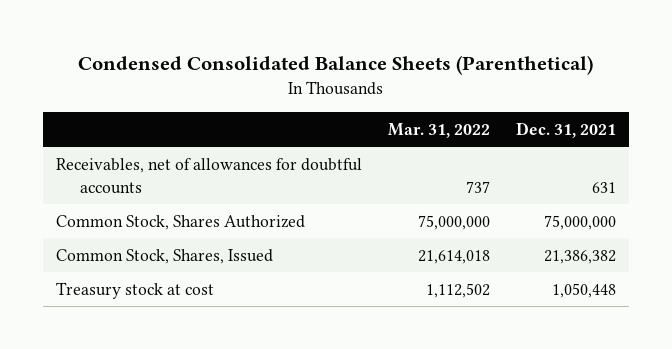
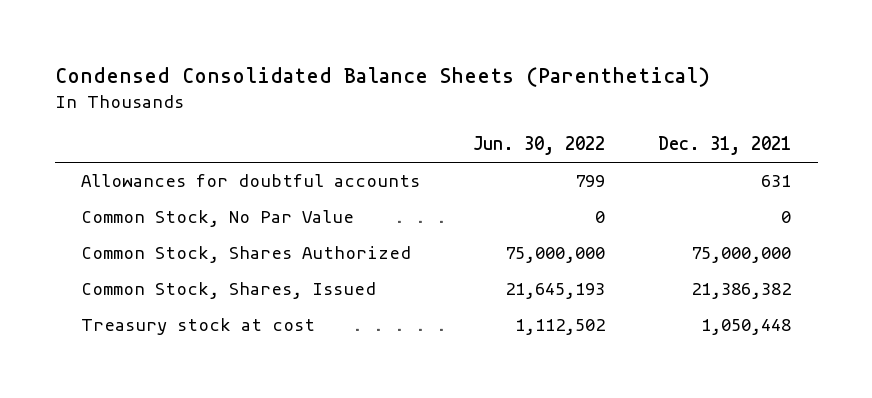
- | Mar. 31, 2022 | Dec. 31, 2021
+ | Jun. 30, 2022 | Dec. 31, 2021
- Receivables, net of allowances for doubtful accounts | 737 | 631
+ Allowances for doubtful accounts | 799 | 631
+ Common Stock, No Par Value | 0 | 0

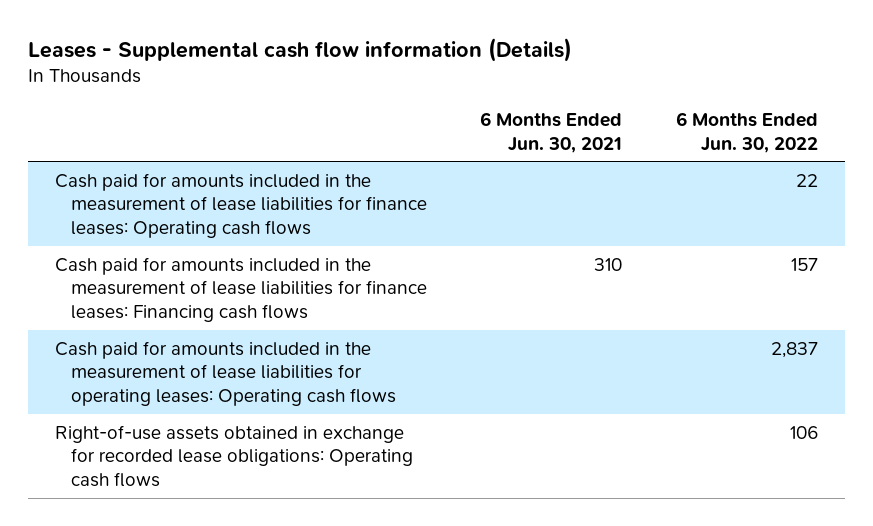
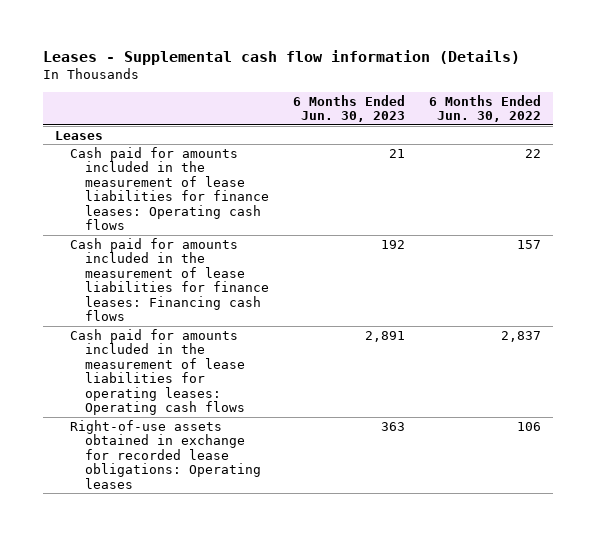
- | 6 Months Ended Jun. 30, 2021 | 6 Months Ended Jun. 30, 2022
+ | 6 Months Ended Jun. 30, 2023 | 6 Months Ended Jun. 30, 2022
+ Leases
- Right-of-use assets obtained in exchange for recorded lease obligations: Operating cash flows | | 106
+ Right-of-use assets obtained in exchange for recorded lease obligations: Operating leases | 363 | 106

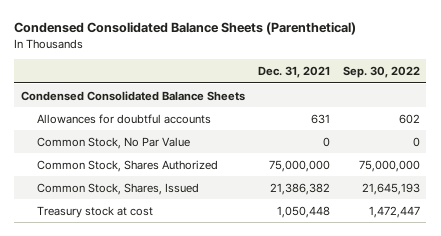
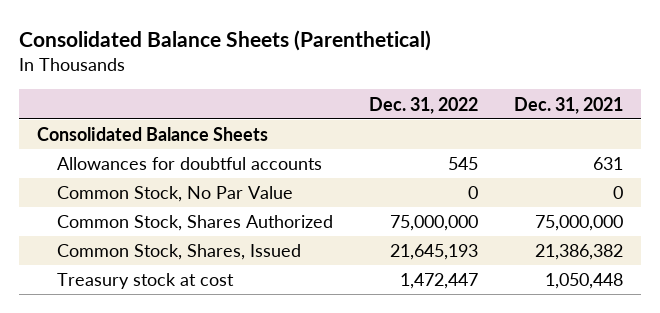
- Condensed Consolidated Balance Sheets (Parenthetical)
+ Consolidated Balance Sheets (Parenthetical)
- | Dec. 31, 2021 | Sep. 30, 2022
+ | Dec. 31, 2022 | Dec. 31, 2021
- Condensed Consolidated Balance Sheets
+ Consolidated Balance Sheets

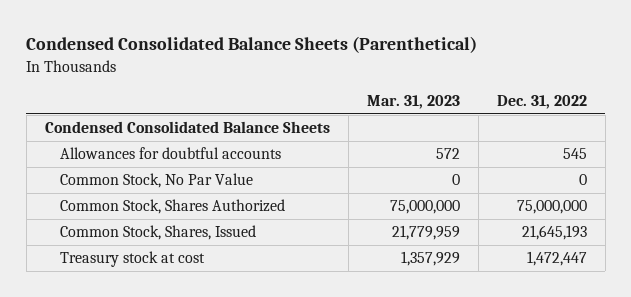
- Consolidated Balance Sheets (Parenthetical)
+ Condensed Consolidated Balance Sheets (Parenthetical)
- | Dec. 31, 2022 | Dec. 31, 2021
+ | Mar. 31, 2023 | Dec. 31, 2022
- Consolidated Balance Sheets
+ Condensed Consolidated Balance Sheets

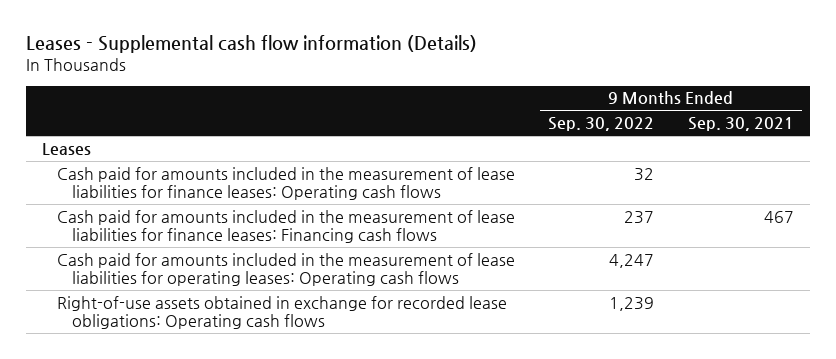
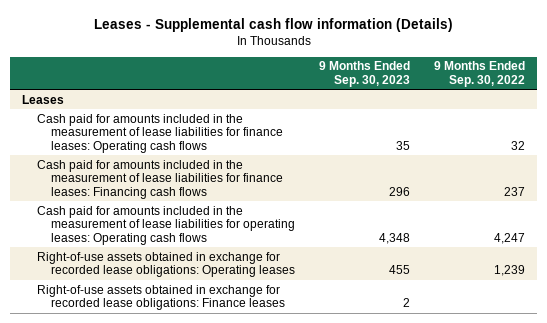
- | 9 Months Ended Sep. 30, 2022 | 9 Months Ended Sep. 30, 2021
+ | 9 Months Ended Sep. 30, 2023 | 9 Months Ended Sep. 30, 2022
- Right-of-use assets obtained in exchange for recorded lease obligations: Operating cash flows | 1,239 |
+ Right-of-use assets obtained in exchange for recorded lease obligations: Operating leases | 455 | 1,239
+ Right-of-use assets obtained in exchange for recorded lease obligations: Finance leases | 2 |

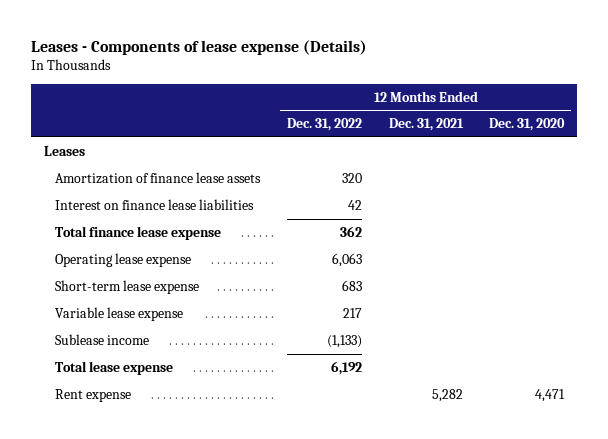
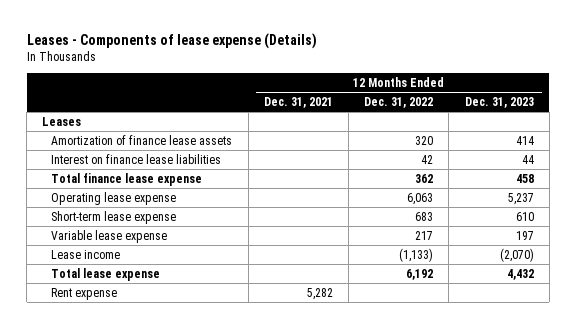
- | 12 Months Ended Dec. 31, 2022 | 12 Months Ended Dec. 31, 2021 | 12 Months Ended Dec. 31, 2020
+ | 12 Months Ended Dec. 31, 2021 | 12 Months Ended Dec. 31, 2022 | 12 Months Ended Dec. 31, 2023
- Sublease income | (1,133) | |
+ Lease income | | (1,133) | (2,070)

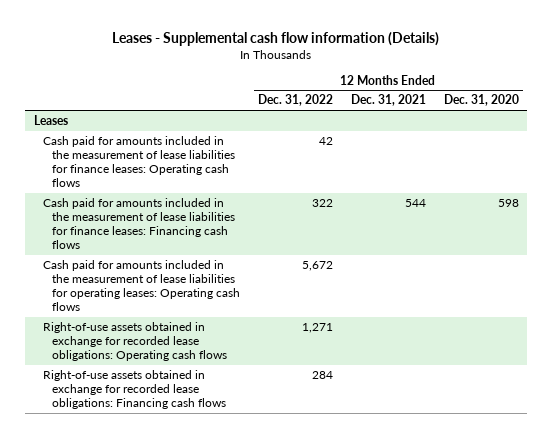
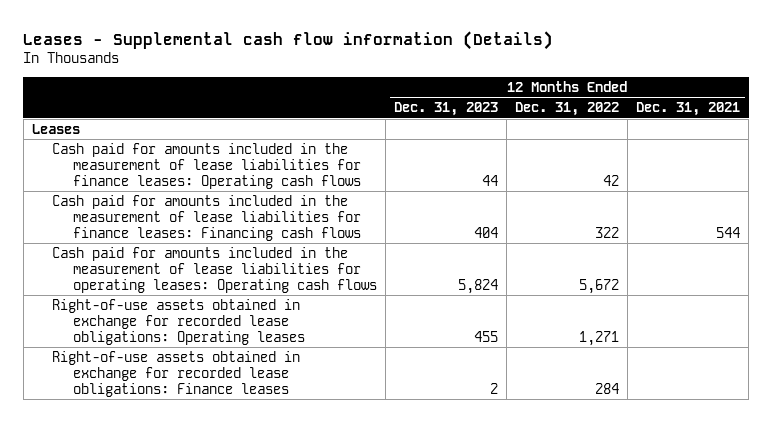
- | 12 Months Ended Dec. 31, 2022 | 12 Months Ended Dec. 31, 2021 | 12 Months Ended Dec. 31, 2020
+ | 12 Months Ended Dec. 31, 2023 | 12 Months Ended Dec. 31, 2022 | 12 Months Ended Dec. 31, 2021
- Right-of-use assets obtained in exchange for recorded lease obligations: Operating cash flows | 1,271 | |
- Right-of-use assets obtained in exchange for recorded lease obligations: Financing cash flows | 284 | |
+ Right-of-use assets obtained in exchange for recorded lease obligations: Operating leases | 455 | 1,271 |
+ Right-of-use assets obtained in exchange for recorded lease obligations: Finance leases | 2 | 284 |

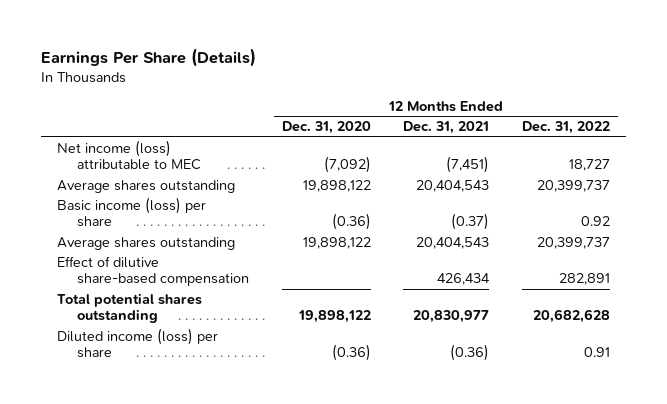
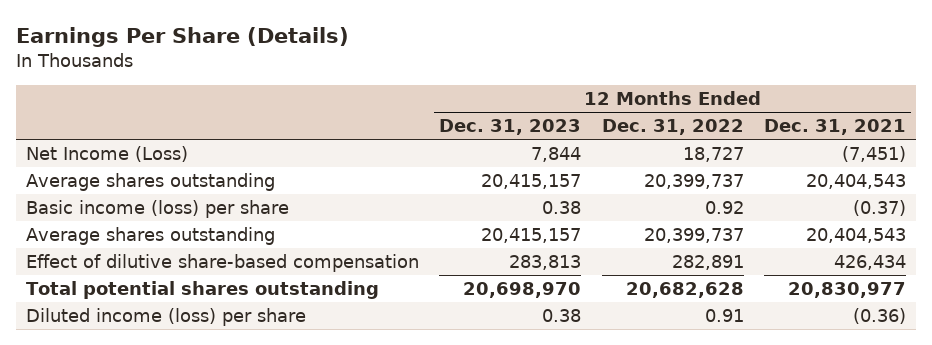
- | 12 Months Ended Dec. 31, 2020 | 12 Months Ended Dec. 31, 2021 | 12 Months Ended Dec. 31, 2022
+ | 12 Months Ended Dec. 31, 2023 | 12 Months Ended Dec. 31, 2022 | 12 Months Ended Dec. 31, 2021
- Net income (loss) attributable to MEC | (7,092) | (7,451) | 18,727
+ Net Income (Loss) | 7,844 | 18,727 | (7,451)

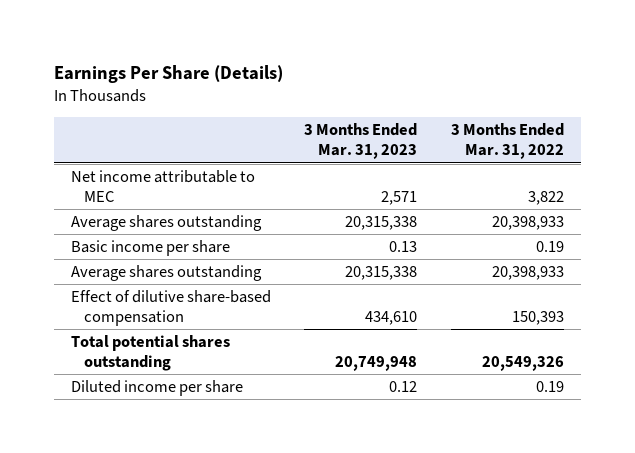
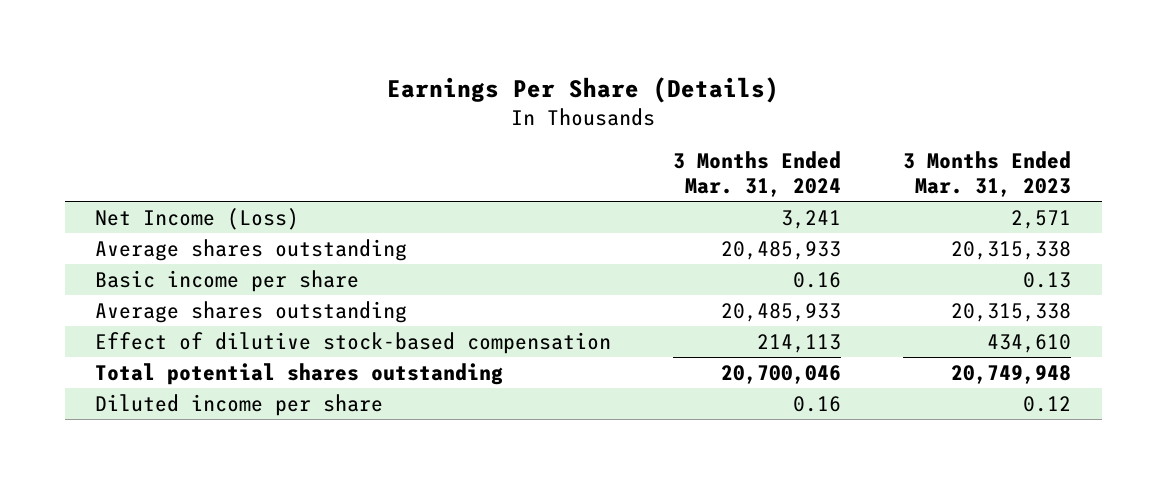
- | 3 Months Ended Mar. 31, 2023 | 3 Months Ended Mar. 31, 2022
+ | 3 Months Ended Mar. 31, 2024 | 3 Months Ended Mar. 31, 2023
- Net income attributable to MEC | 2,571 | 3,822
+ Net Income (Loss) | 3,241 | 2,571
- Effect of dilutive share-based compensation | 434,610 | 150,393
+ Effect of dilutive stock-based compensation | 214,113 | 434,610

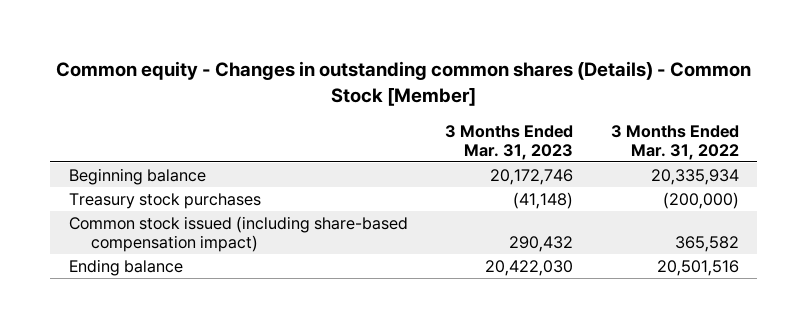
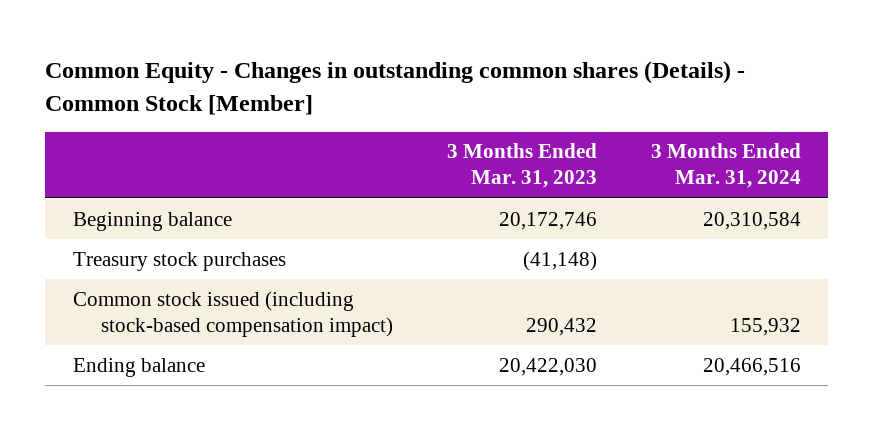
- Common equity - Changes in outstanding common shares (Details) - Common Stock [Member]
+ Common Equity - Changes in outstanding common shares (Details) - Common Stock [Member]
- | 3 Months Ended Mar. 31, 2023 | 3 Months Ended Mar. 31, 2022
+ | 3 Months Ended Mar. 31, 2023 | 3 Months Ended Mar. 31, 2024
- Common stock issued (including share-based compensation impact) | 290,432 | 365,582
+ Common stock issued (including stock-based compensation impact) | 290,432 | 155,932

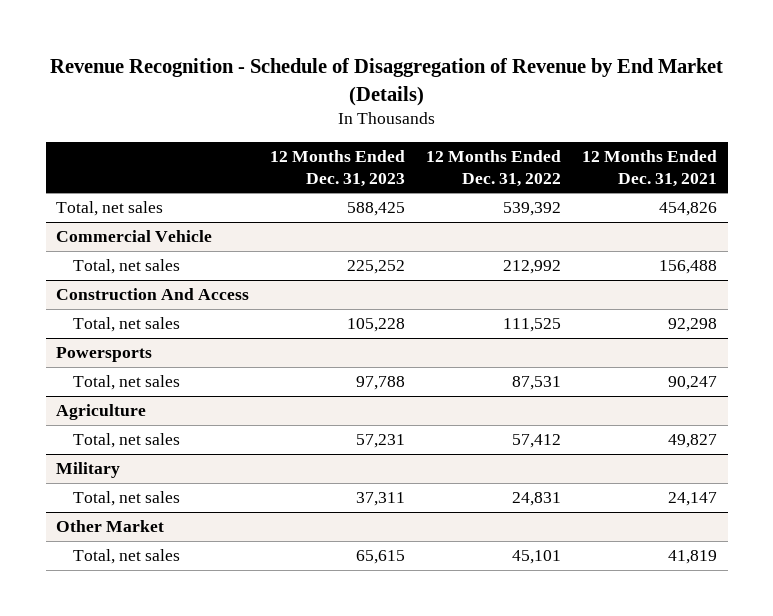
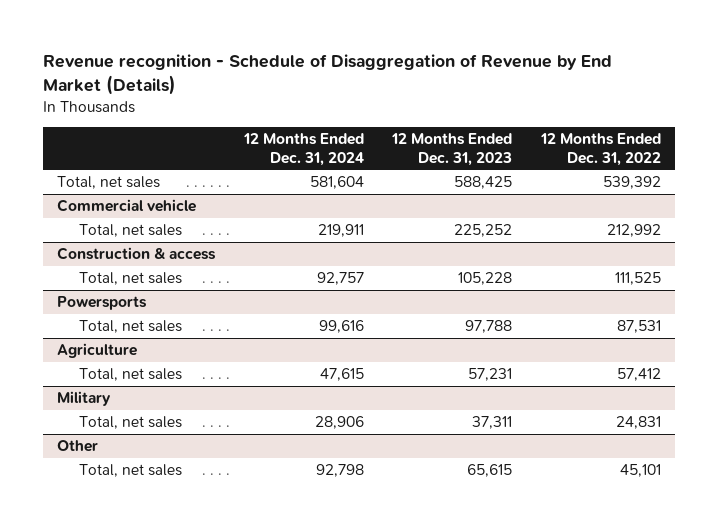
- Revenue Recognition - Schedule of Disaggregation of Revenue by End Market (Details)
+ Revenue recognition - Schedule of Disaggregation of Revenue by End Market (Details)
- | 12 Months Ended Dec. 31, 2023 | 12 Months Ended Dec. 31, 2022 | 12 Months Ended Dec. 31, 2021
+ | 12 Months Ended Dec. 31, 2024 | 12 Months Ended Dec. 31, 2023 | 12 Months Ended Dec. 31, 2022
- Commercial Vehicle
+ Commercial vehicle
- Construction And Access
+ Construction & access
- Other Market
+ Other

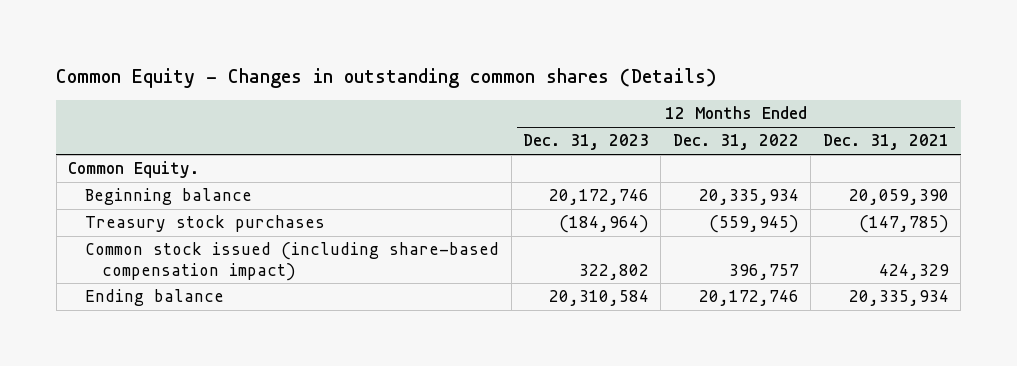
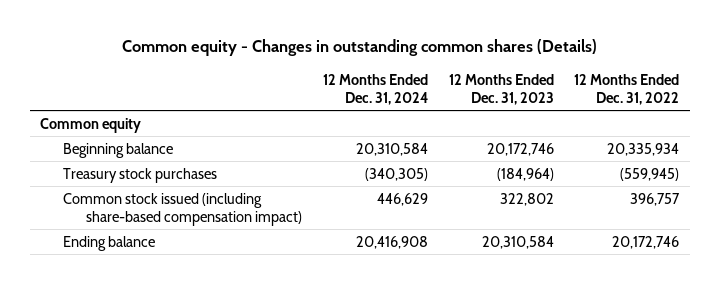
- Common Equity - Changes in outstanding common shares (Details)
+ Common equity - Changes in outstanding common shares (Details)
- | 12 Months Ended Dec. 31, 2023 | 12 Months Ended Dec. 31, 2022 | 12 Months Ended Dec. 31, 2021
+ | 12 Months Ended Dec. 31, 2024 | 12 Months Ended Dec. 31, 2023 | 12 Months Ended Dec. 31, 2022
- Common Equity.
+ Common equity

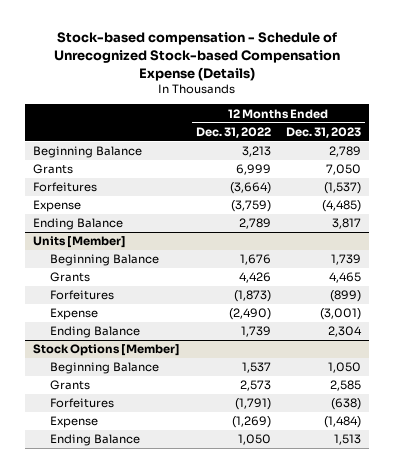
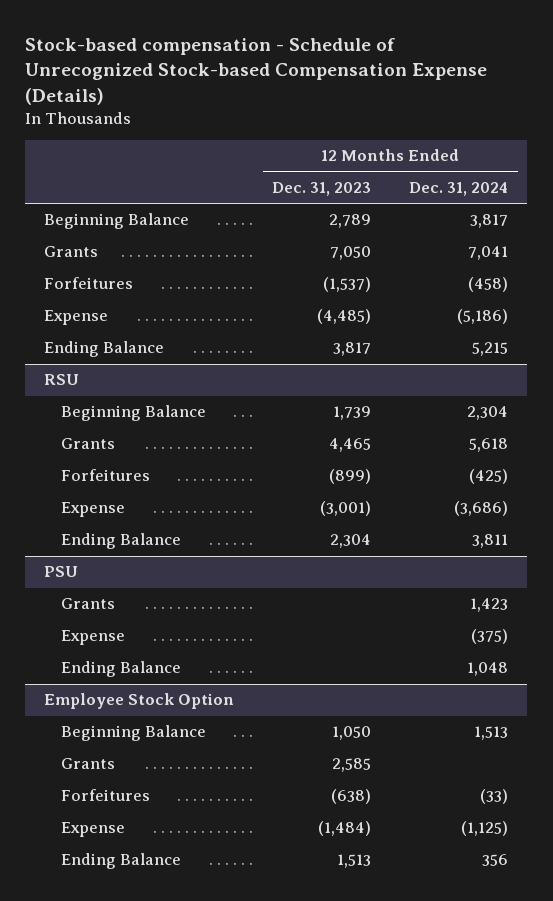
- | 12 Months Ended Dec. 31, 2022 | 12 Months Ended Dec. 31, 2023
+ | 12 Months Ended Dec. 31, 2023 | 12 Months Ended Dec. 31, 2024
- Units [Member]
+ RSU
- Stock Options [Member]
+ PSU
+ Grants | | 1,423
+ Expense | | (375)
+ Ending Balance | | 1,048
+ Employee Stock Option

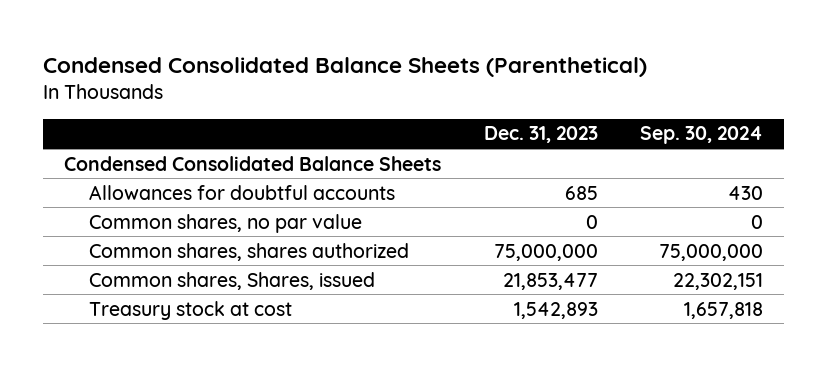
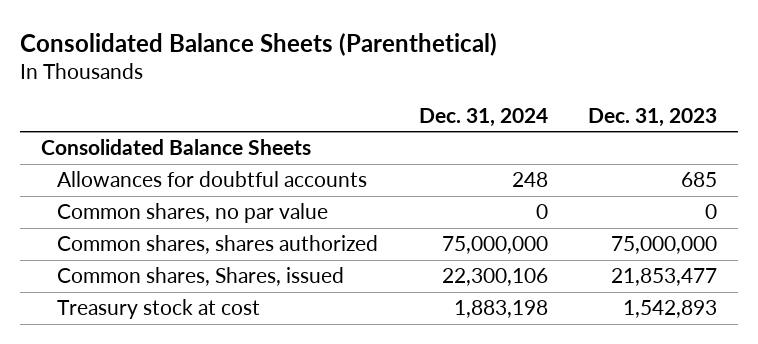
- Condensed Consolidated Balance Sheets (Parenthetical)
+ Consolidated Balance Sheets (Parenthetical)
- | Dec. 31, 2023 | Sep. 30, 2024
+ | Dec. 31, 2024 | Dec. 31, 2023
- Condensed Consolidated Balance Sheets
+ Consolidated Balance Sheets

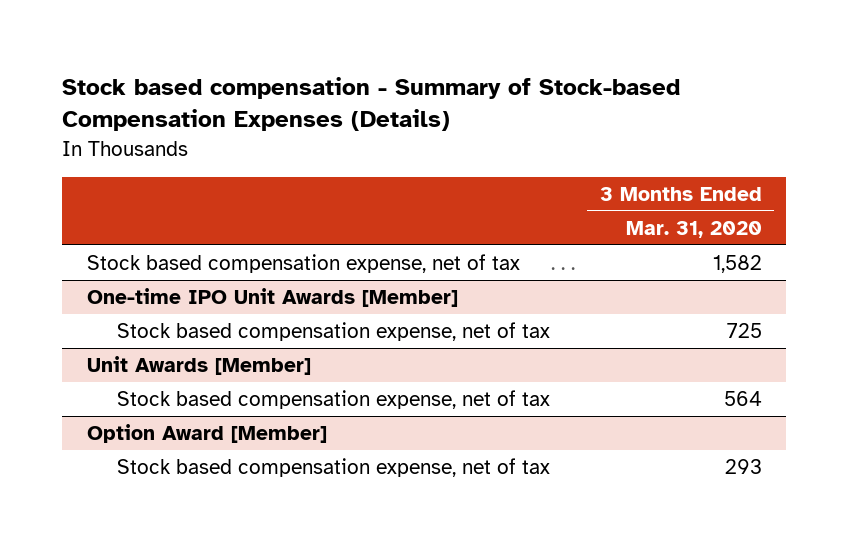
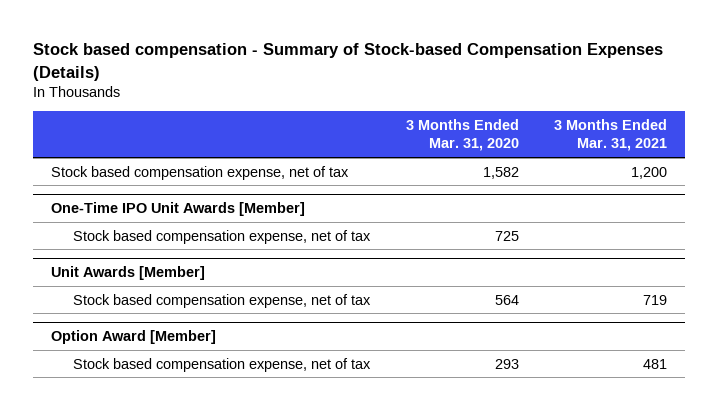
- | 3 Months Ended Mar. 31, 2020
+ | 3 Months Ended Mar. 31, 2020 | 3 Months Ended Mar. 31, 2021
- One-time IPO Unit Awards [Member]
+ One-Time IPO Unit Awards [Member]

